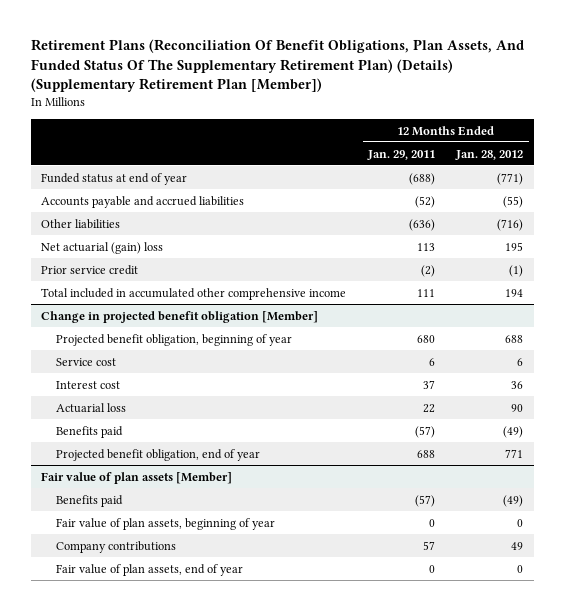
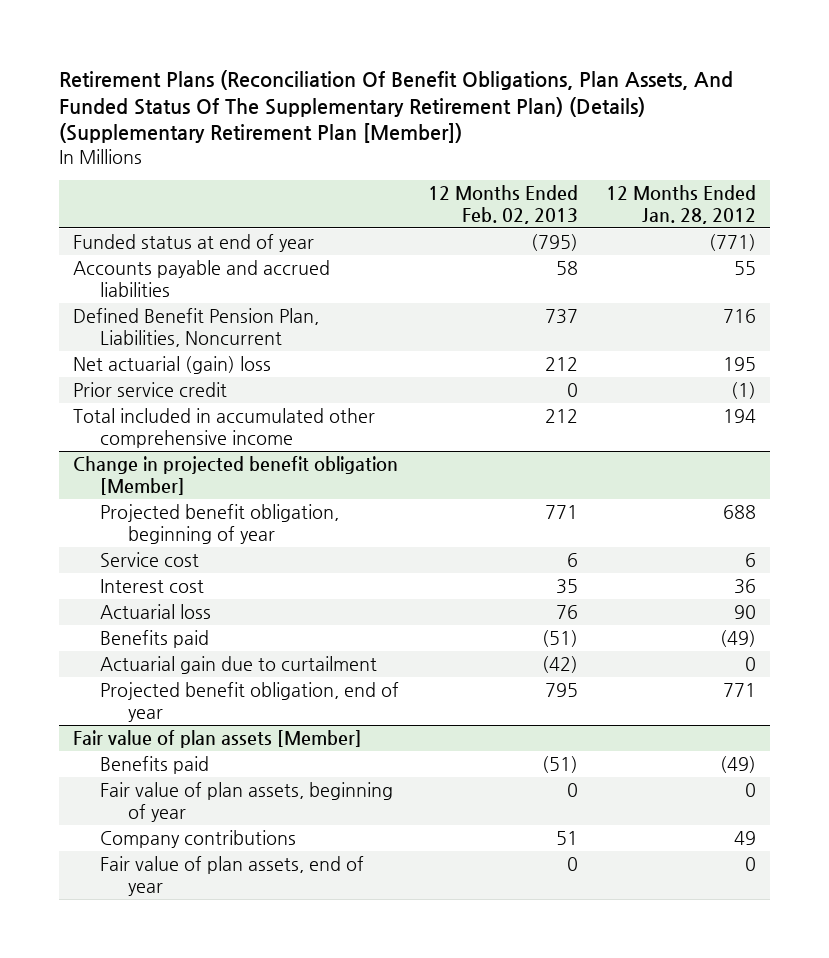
- | 12 Months Ended Jan. 29, 2011 | 12 Months Ended Jan. 28, 2012
+ | 12 Months Ended Feb. 02, 2013 | 12 Months Ended Jan. 28, 2012
- Accounts payable and accrued liabilities | (52) | (55)
- Other liabilities | (636) | (716)
+ Accounts payable and accrued liabilities | 58 | 55
+ Defined Benefit Pension Plan, Liabilities, Noncurrent | 737 | 716
@ Change in projected benefit obligation [Member]
+ Actuarial gain due to curtailment | (42) | 0

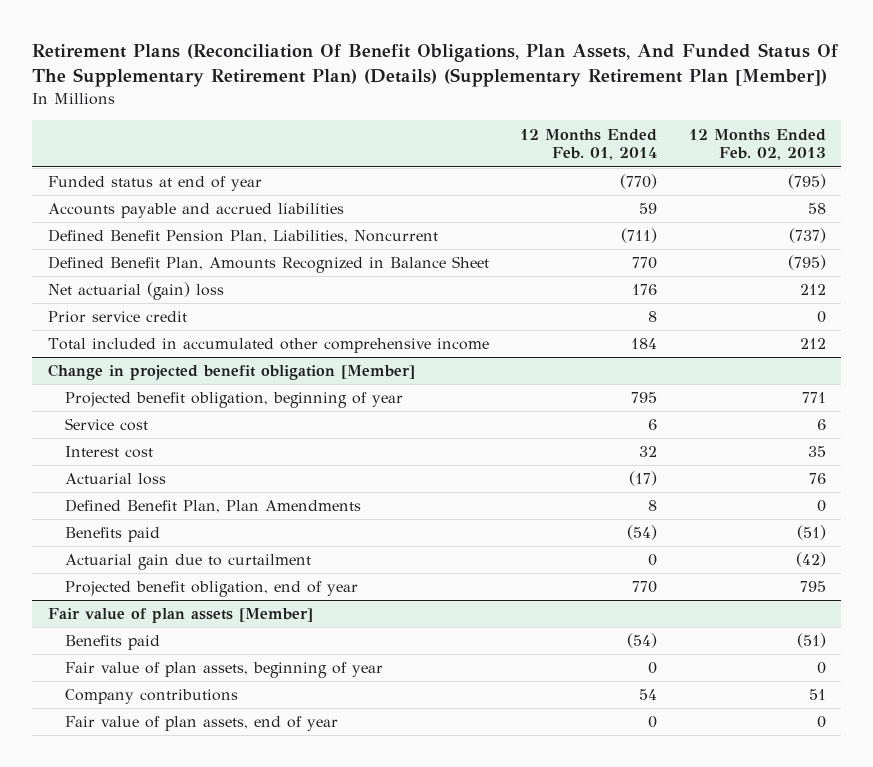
- | 12 Months Ended Feb. 02, 2013 | 12 Months Ended Jan. 28, 2012
+ | 12 Months Ended Feb. 01, 2014 | 12 Months Ended Feb. 02, 2013
- Defined Benefit Pension Plan, Liabilities, Noncurrent | 737 | 716
+ Defined Benefit Pension Plan, Liabilities, Noncurrent | (711) | (737)
+ Defined Benefit Plan, Amounts Recognized in Balance Sheet | 770 | (795)
@ Change in projected benefit obligation [Member]
+ Defined Benefit Plan, Plan Amendments | 8 | 0

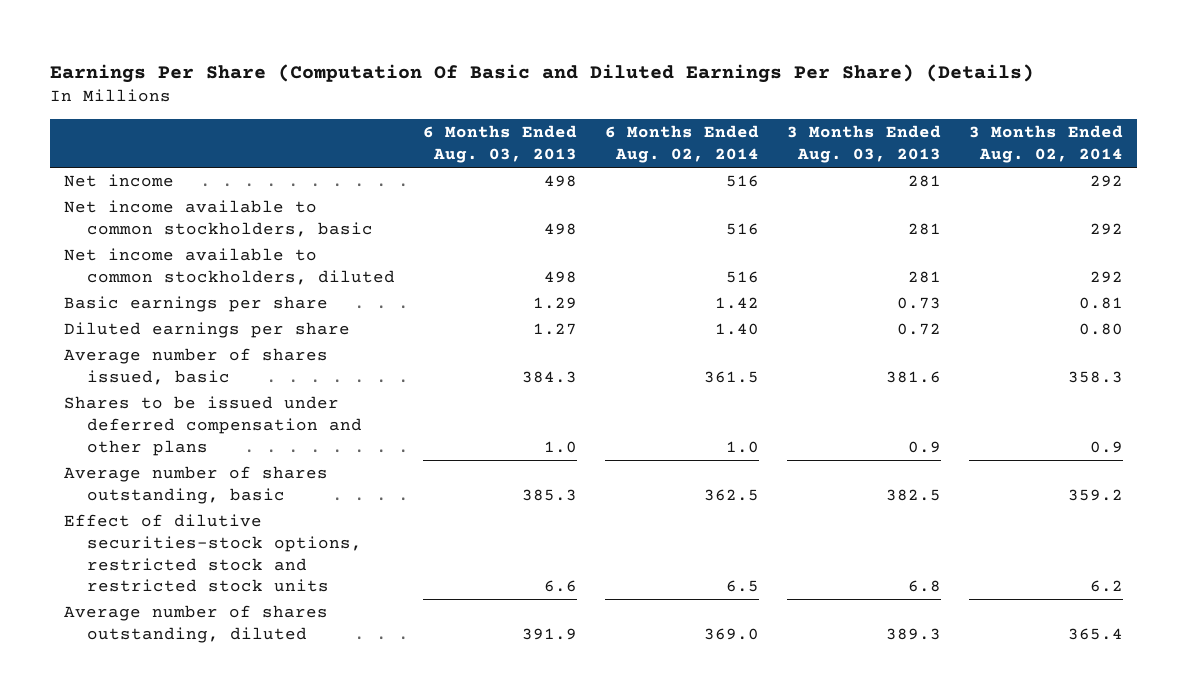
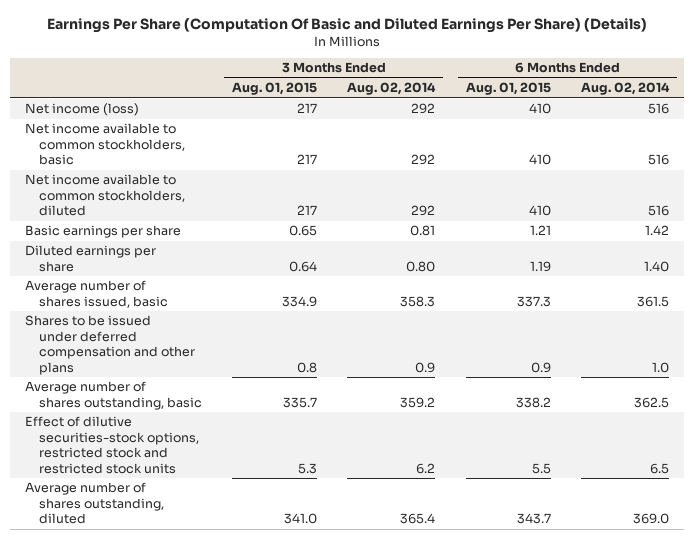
- | 6 Months Ended Aug. 03, 2013 | 6 Months Ended Aug. 02, 2014 | 3 Months Ended Aug. 03, 2013 | 3 Months Ended Aug. 02, 2014
+ | 3 Months Ended Aug. 01, 2015 | 3 Months Ended Aug. 02, 2014 | 6 Months Ended Aug. 01, 2015 | 6 Months Ended Aug. 02, 2014
- Net income | 498 | 516 | 281 | 292
+ Net income (loss) | 217 | 292 | 410 | 516

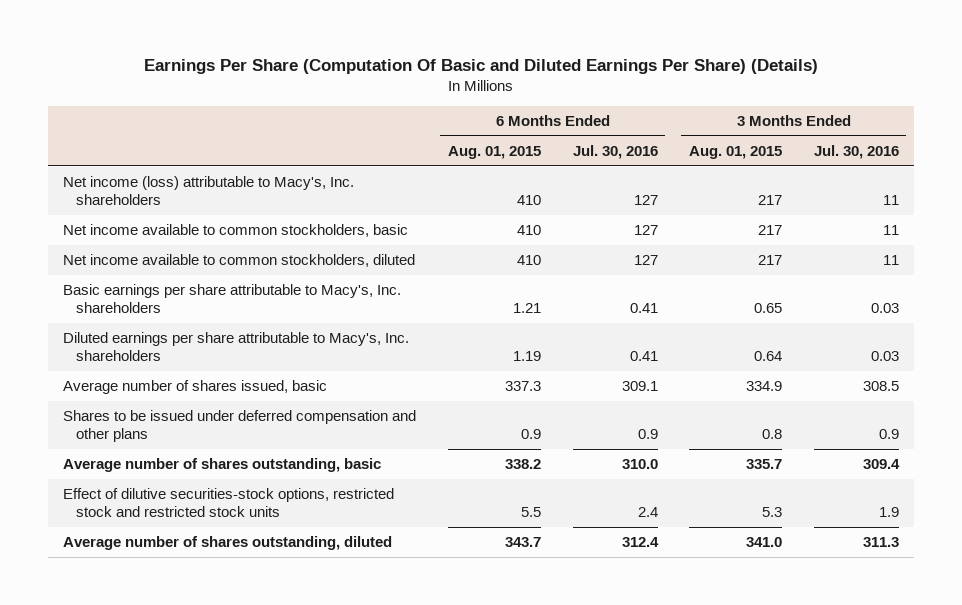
- | 3 Months Ended Aug. 01, 2015 | 3 Months Ended Aug. 02, 2014 | 6 Months Ended Aug. 01, 2015 | 6 Months Ended Aug. 02, 2014
+ | 6 Months Ended Aug. 01, 2015 | 6 Months Ended Jul. 30, 2016 | 3 Months Ended Aug. 01, 2015 | 3 Months Ended Jul. 30, 2016
- Net income (loss) | 217 | 292 | 410 | 516
+ Net income (loss) attributable to Macy's, Inc. shareholders | 410 | 127 | 217 | 11
- Basic earnings per share | 0.65 | 0.81 | 1.21 | 1.42
- Diluted earnings per share | 0.64 | 0.80 | 1.19 | 1.40
+ Basic earnings per share attributable to Macy's, Inc. shareholders | 1.21 | 0.41 | 0.65 | 0.03
+ Diluted earnings per share attributable to Macy's, Inc. shareholders | 1.19 | 0.41 | 0.64 | 0.03

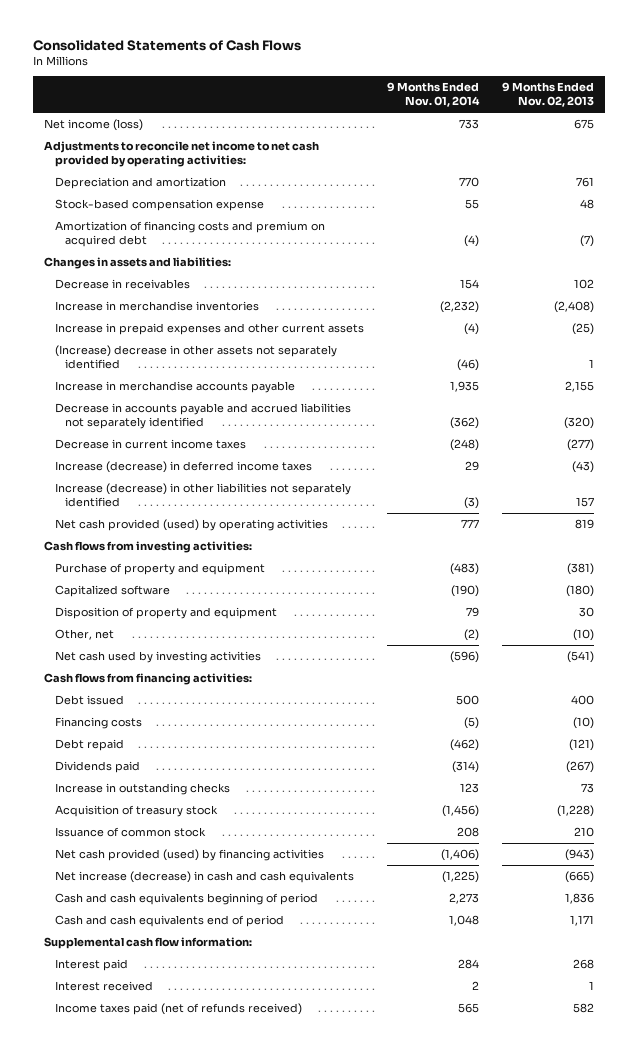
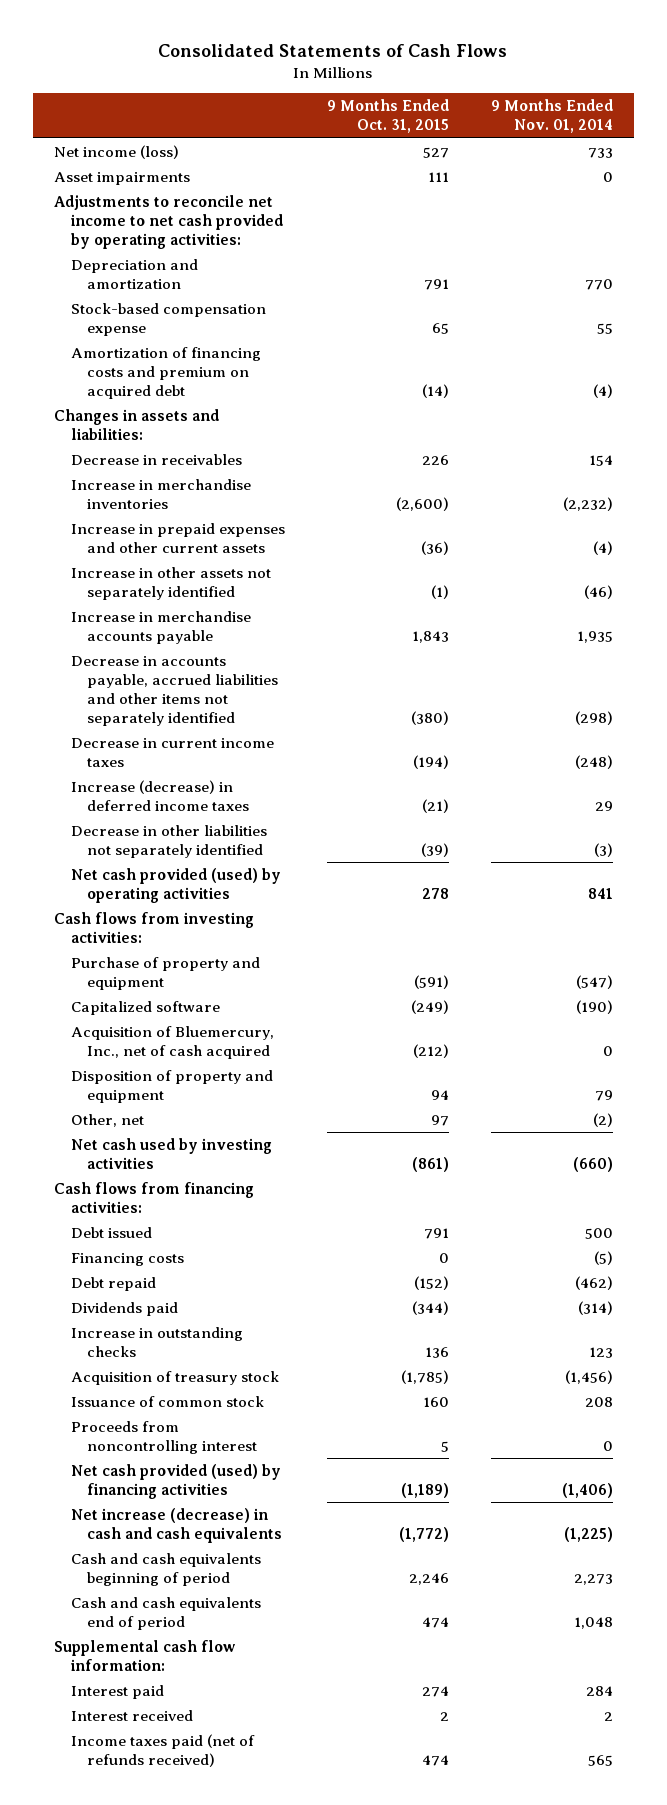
- | 9 Months Ended Nov. 01, 2014 | 9 Months Ended Nov. 02, 2013
+ | 9 Months Ended Oct. 31, 2015 | 9 Months Ended Nov. 01, 2014
+ Asset impairments | 111 | 0
- (Increase) decrease in other assets not separately identified | (46) | 1
+ Increase in other assets not separately identified | (1) | (46)
- Decrease in accounts payable and accrued liabilities not separately identified | (362) | (320)
+ Decrease in accounts payable, accrued liabilities and other items not separately identified | (380) | (298)
- Increase (decrease) in other liabilities not separately identified | (3) | 157
- Net cash provided (used) by operating activities | 777 | 819
+ Decrease in other liabilities not separately identified | (39) | (3)
+ Net cash provided (used) by operating activities | 278 | 841
- Purchase of property and equipment | (483) | (381)
+ Purchase of property and equipment | (591) | (547)
+ Acquisition of Bluemercury, Inc., net of cash acquired | (212) | 0
- Net cash used by investing activities | (596) | (541)
+ Net cash used by investing activities | (861) | (660)
+ Proceeds from noncontrolling interest | 5 | 0

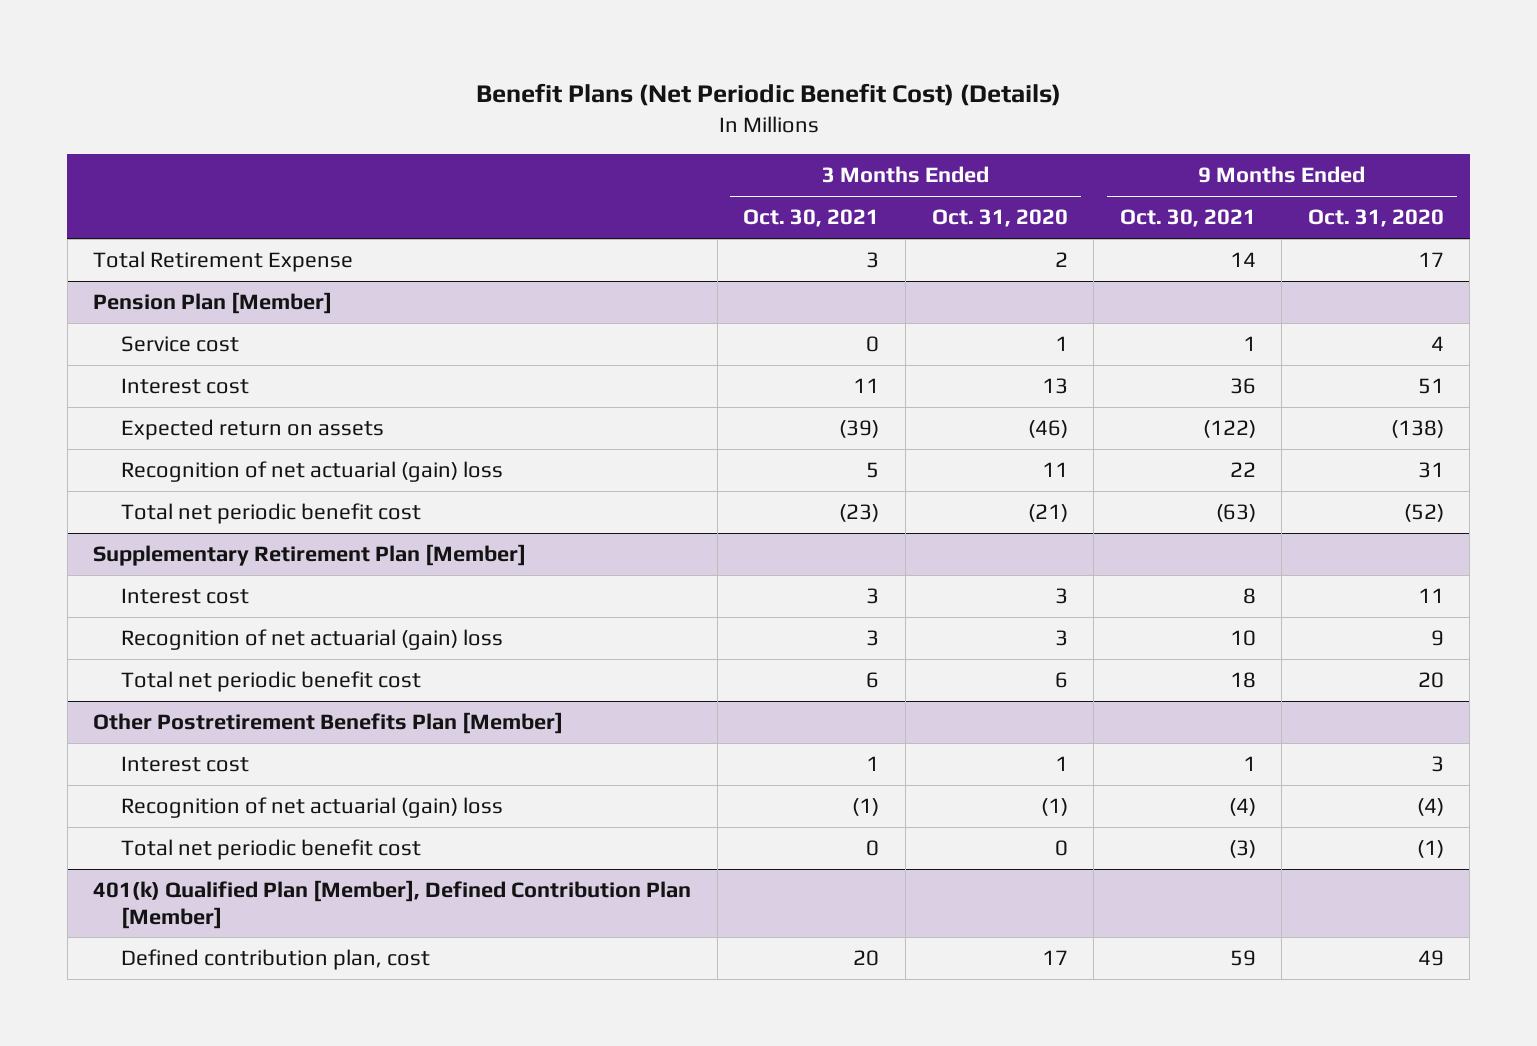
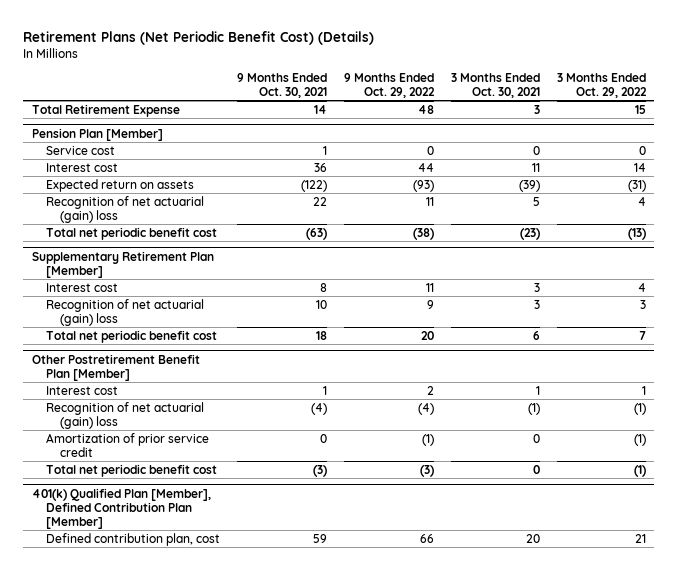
- Benefit Plans (Net Periodic Benefit Cost) (Details)
+ Retirement Plans (Net Periodic Benefit Cost) (Details)
- | 3 Months Ended Oct. 30, 2021 | 3 Months Ended Oct. 31, 2020 | 9 Months Ended Oct. 30, 2021 | 9 Months Ended Oct. 31, 2020
+ | 9 Months Ended Oct. 30, 2021 | 9 Months Ended Oct. 29, 2022 | 3 Months Ended Oct. 30, 2021 | 3 Months Ended Oct. 29, 2022
- Other Postretirement Benefits Plan [Member]
+ Other Postretirement Benefit Plan [Member]
+ Amortization of prior service credit | 0 | (1) | 0 | (1)

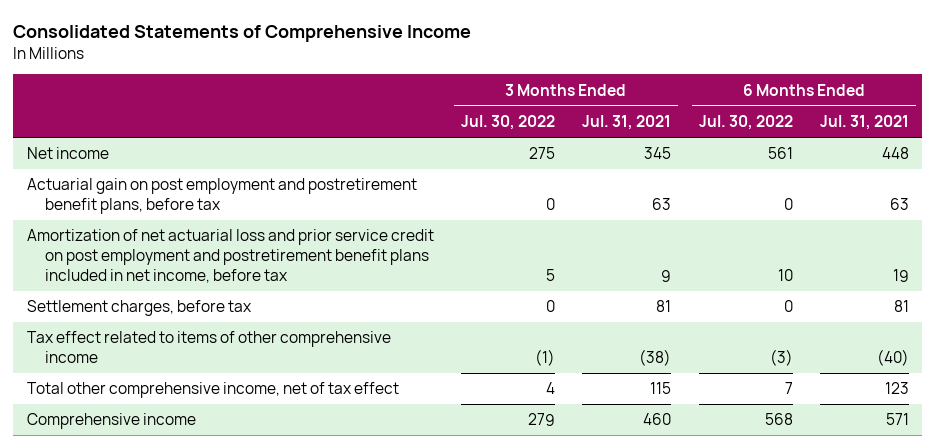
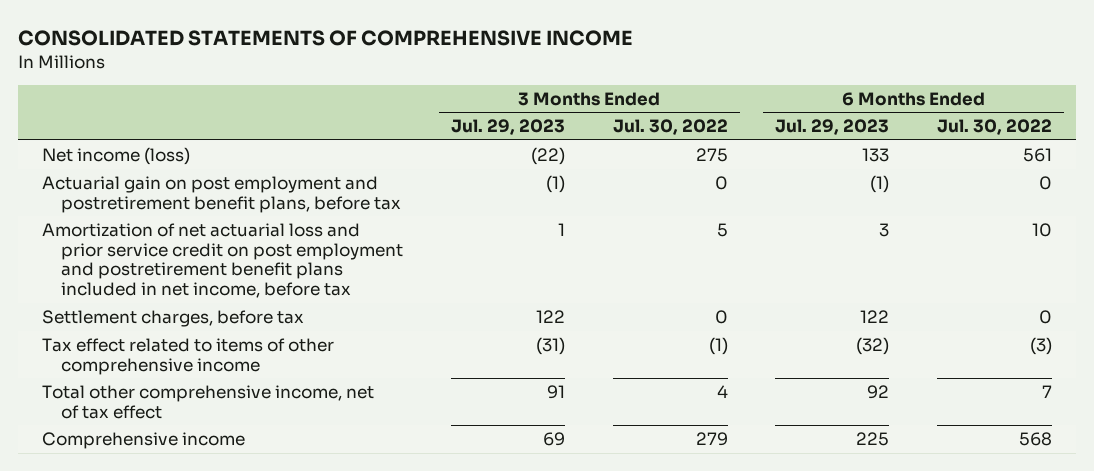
- Consolidated Statements of Comprehensive Income
+ CONSOLIDATED STATEMENTS OF COMPREHENSIVE INCOME
- | 3 Months Ended Jul. 30, 2022 | 3 Months Ended Jul. 31, 2021 | 6 Months Ended Jul. 30, 2022 | 6 Months Ended Jul. 31, 2021
+ | 3 Months Ended Jul. 29, 2023 | 3 Months Ended Jul. 30, 2022 | 6 Months Ended Jul. 29, 2023 | 6 Months Ended Jul. 30, 2022
- Net income | 275 | 345 | 561 | 448
+ Net income (loss) | (22) | 275 | 133 | 561

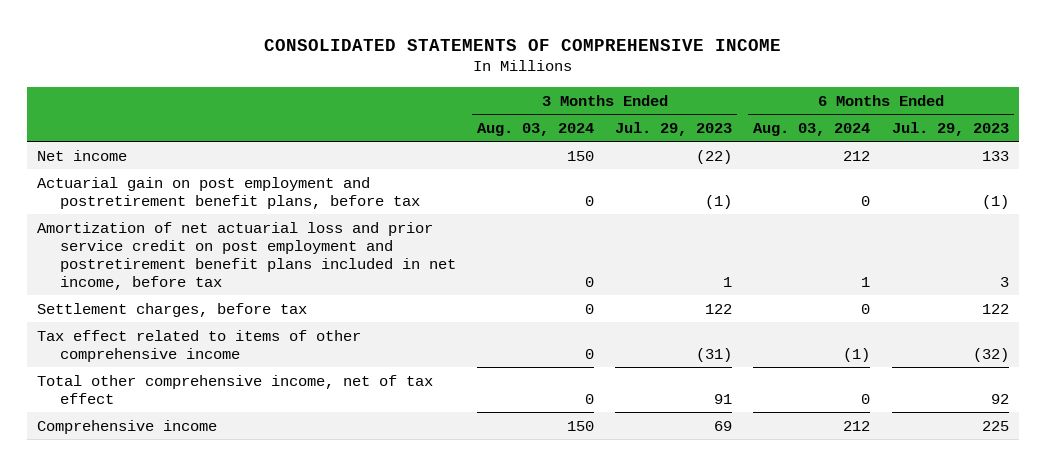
- | 3 Months Ended Jul. 29, 2023 | 3 Months Ended Jul. 30, 2022 | 6 Months Ended Jul. 29, 2023 | 6 Months Ended Jul. 30, 2022
+ | 3 Months Ended Aug. 03, 2024 | 3 Months Ended Jul. 29, 2023 | 6 Months Ended Aug. 03, 2024 | 6 Months Ended Jul. 29, 2023
- Net income (loss) | (22) | 275 | 133 | 561
+ Net income | 150 | (22) | 212 | 133

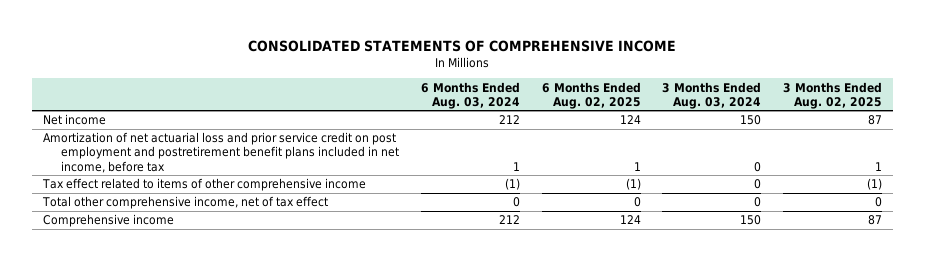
- | 3 Months Ended Aug. 03, 2024 | 3 Months Ended Jul. 29, 2023 | 6 Months Ended Aug. 03, 2024 | 6 Months Ended Jul. 29, 2023
+ | 6 Months Ended Aug. 03, 2024 | 6 Months Ended Aug. 02, 2025 | 3 Months Ended Aug. 03, 2024 | 3 Months Ended Aug. 02, 2025
- Actuarial gain on post employment and postretirement benefit plans, before tax | 0 | (1) | 0 | (1)
- Settlement charges, before tax | 0 | 122 | 0 | 122

